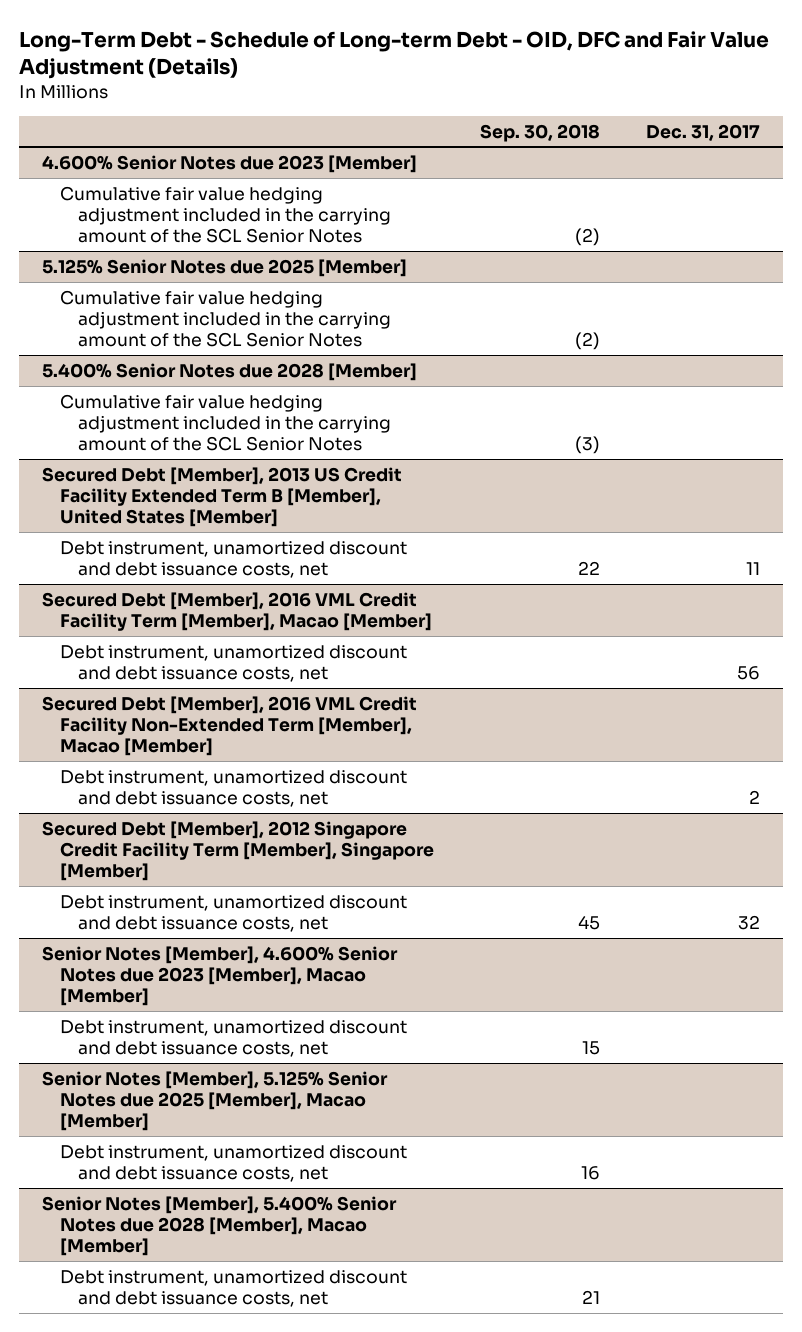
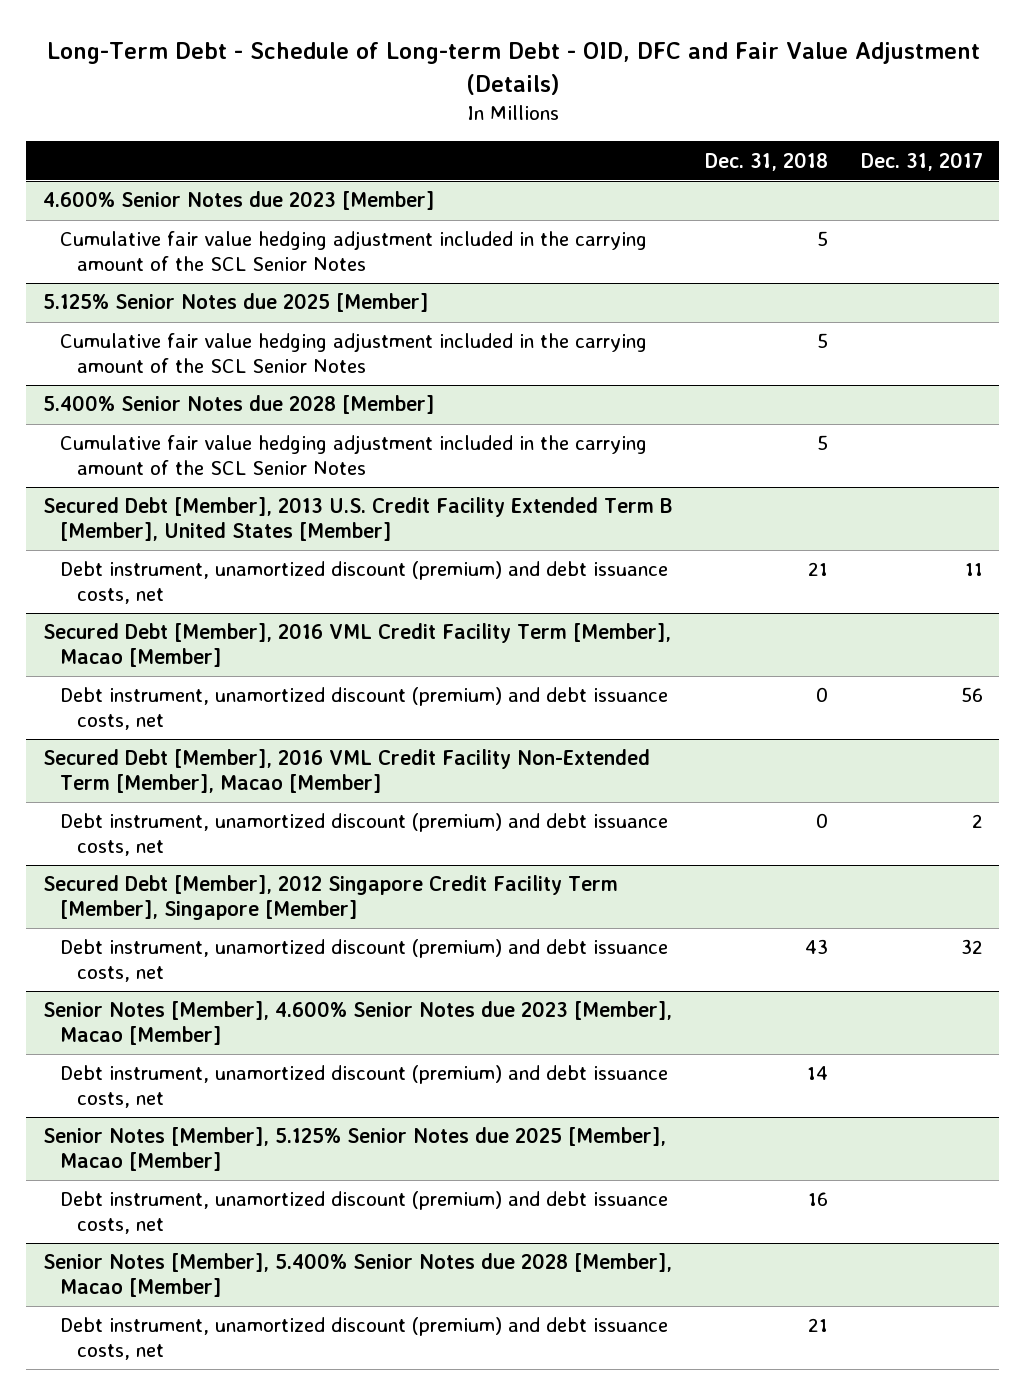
- | Sep. 30, 2018 | Dec. 31, 2017
+ | Dec. 31, 2018 | Dec. 31, 2017
- Secured Debt [Member], 2013 US Credit Facility Extended Term B [Member], United States [Member]
- Debt instrument, unamortized discount and debt issuance costs, net | 22 | 11
+ Secured Debt [Member], 2013 U.S. Credit Facility Extended Term B [Member], United States [Member]
+ Debt instrument, unamortized discount (premium) and debt issuance costs, net | 21 | 11
@ Secured Debt [Member], 2016 VML Credit Facility Term [Member], Macao [Member]
- Debt instrument, unamortized discount and debt issuance costs, net | | 56
+ Debt instrument, unamortized discount (premium) and debt issuance costs, net | 0 | 56
@ Secured Debt [Member], 2016 VML Credit Facility Non-Extended Term [Member], Macao [Member]
- Debt instrument, unamortized discount and debt issuance costs, net | | 2
+ Debt instrument, unamortized discount (premium) and debt issuance costs, net | 0 | 2
@ Secured Debt [Member], 2012 Singapore Credit Facility Term [Member], Singapore [Member]
- Debt instrument, unamortized discount and debt issuance costs, net | 45 | 32
+ Debt instrument, unamortized discount (premium) and debt issuance costs, net | 43 | 32
@ Senior Notes [Member], 4.600% Senior Notes due 2023 [Member], Macao [Member]
- Debt instrument, unamortized discount and debt issuance costs, net | 15 |
+ Debt instrument, unamortized discount (premium) and debt issuance costs, net | 14 |
@ Senior Notes [Member], 5.125% Senior Notes due 2025 [Member], Macao [Member]
- Debt instrument, unamortized discount and debt issuance costs, net | 16 |
+ Debt instrument, unamortized discount (premium) and debt issuance costs, net | 16 |
@ Senior Notes [Member], 5.400% Senior Notes due 2028 [Member], Macao [Member]
- Debt instrument, unamortized discount and debt issuance costs, net | 21 |
+ Debt instrument, unamortized discount (premium) and debt issuance costs, net | 21 |

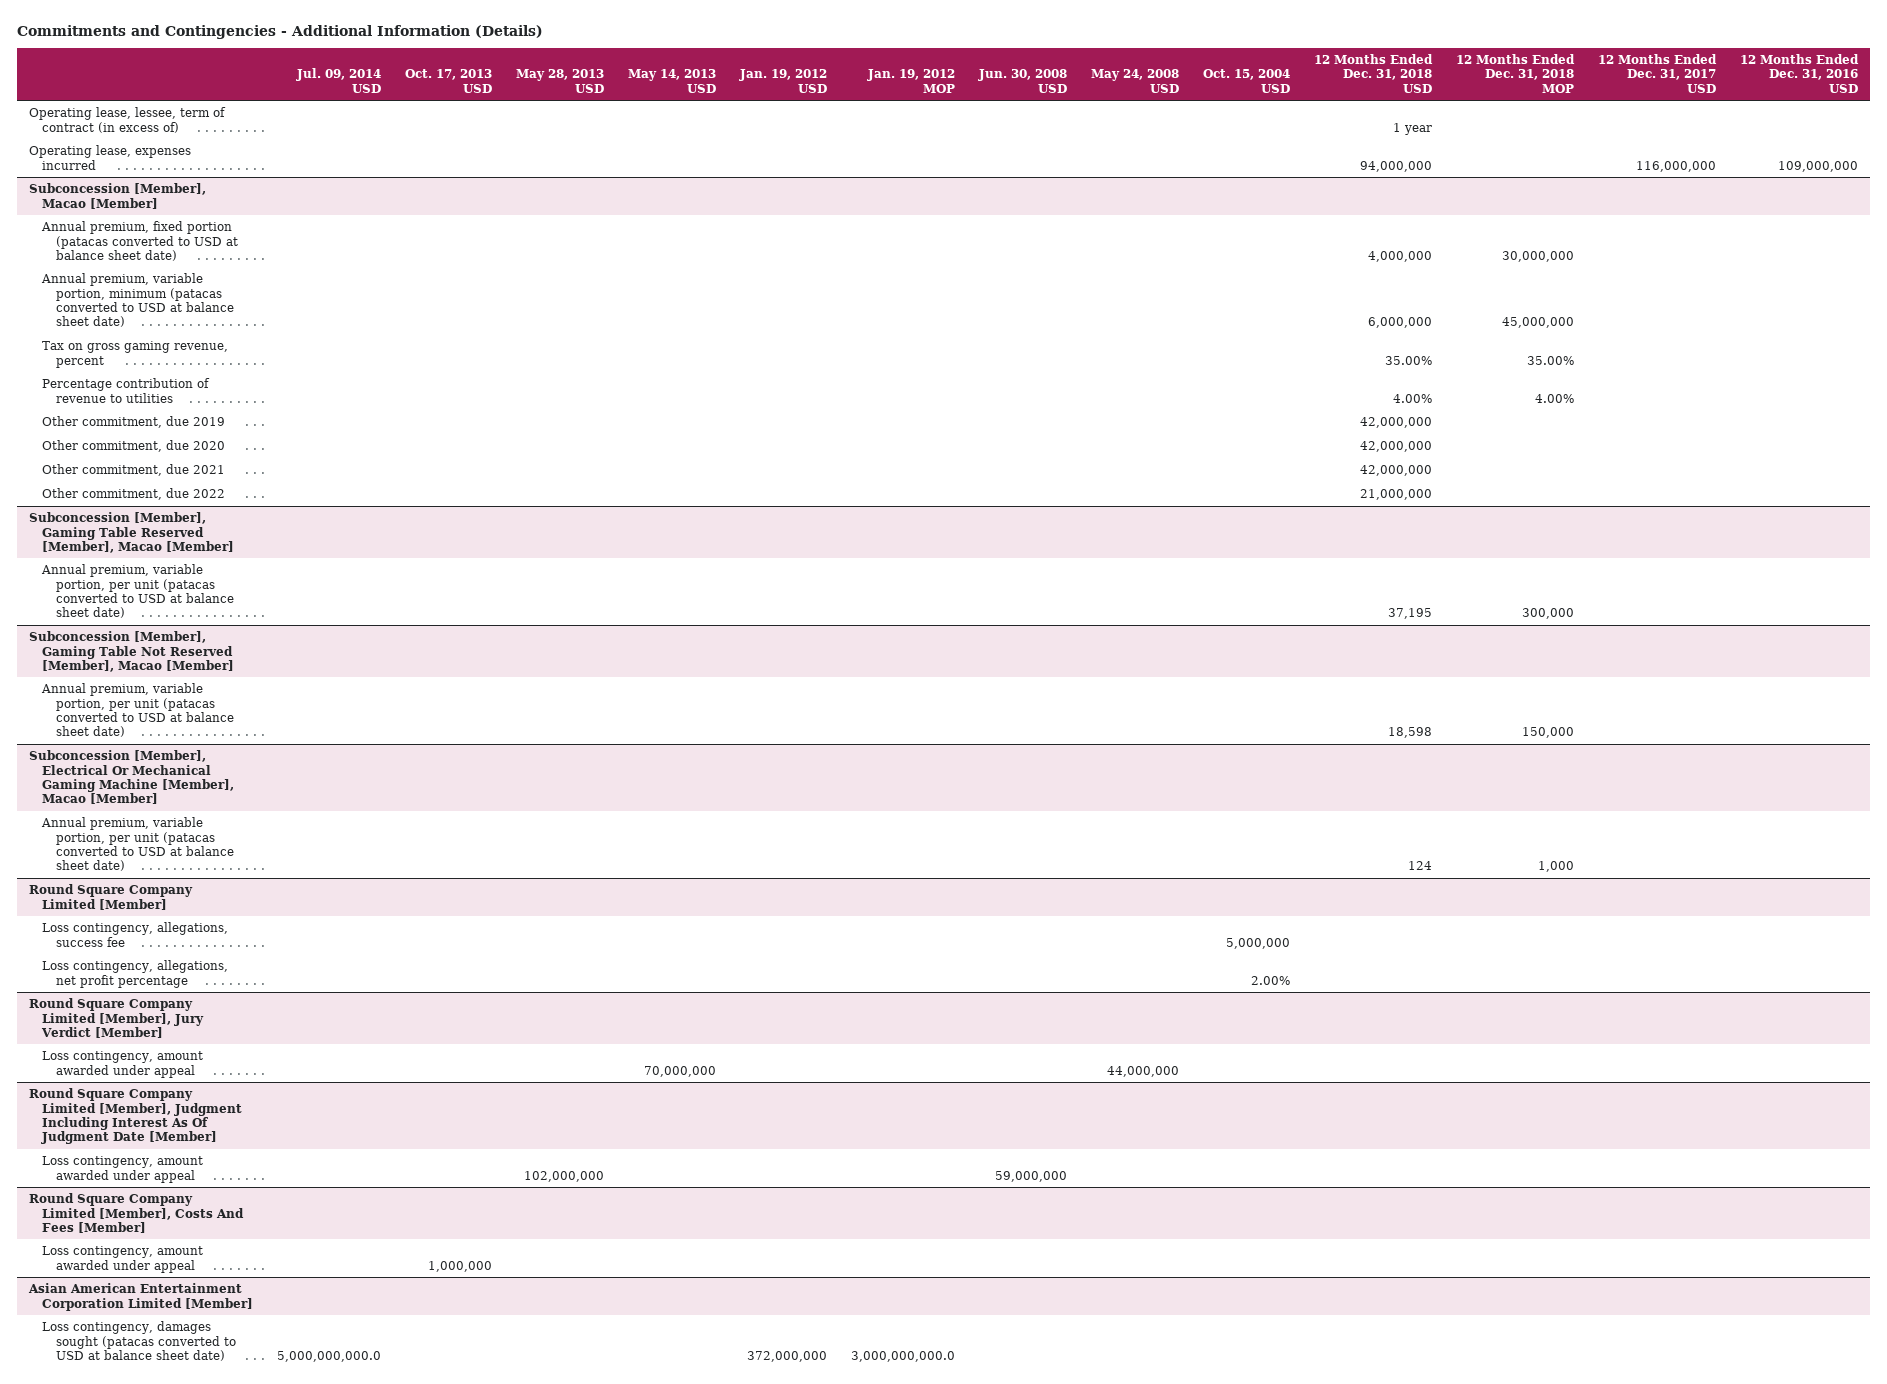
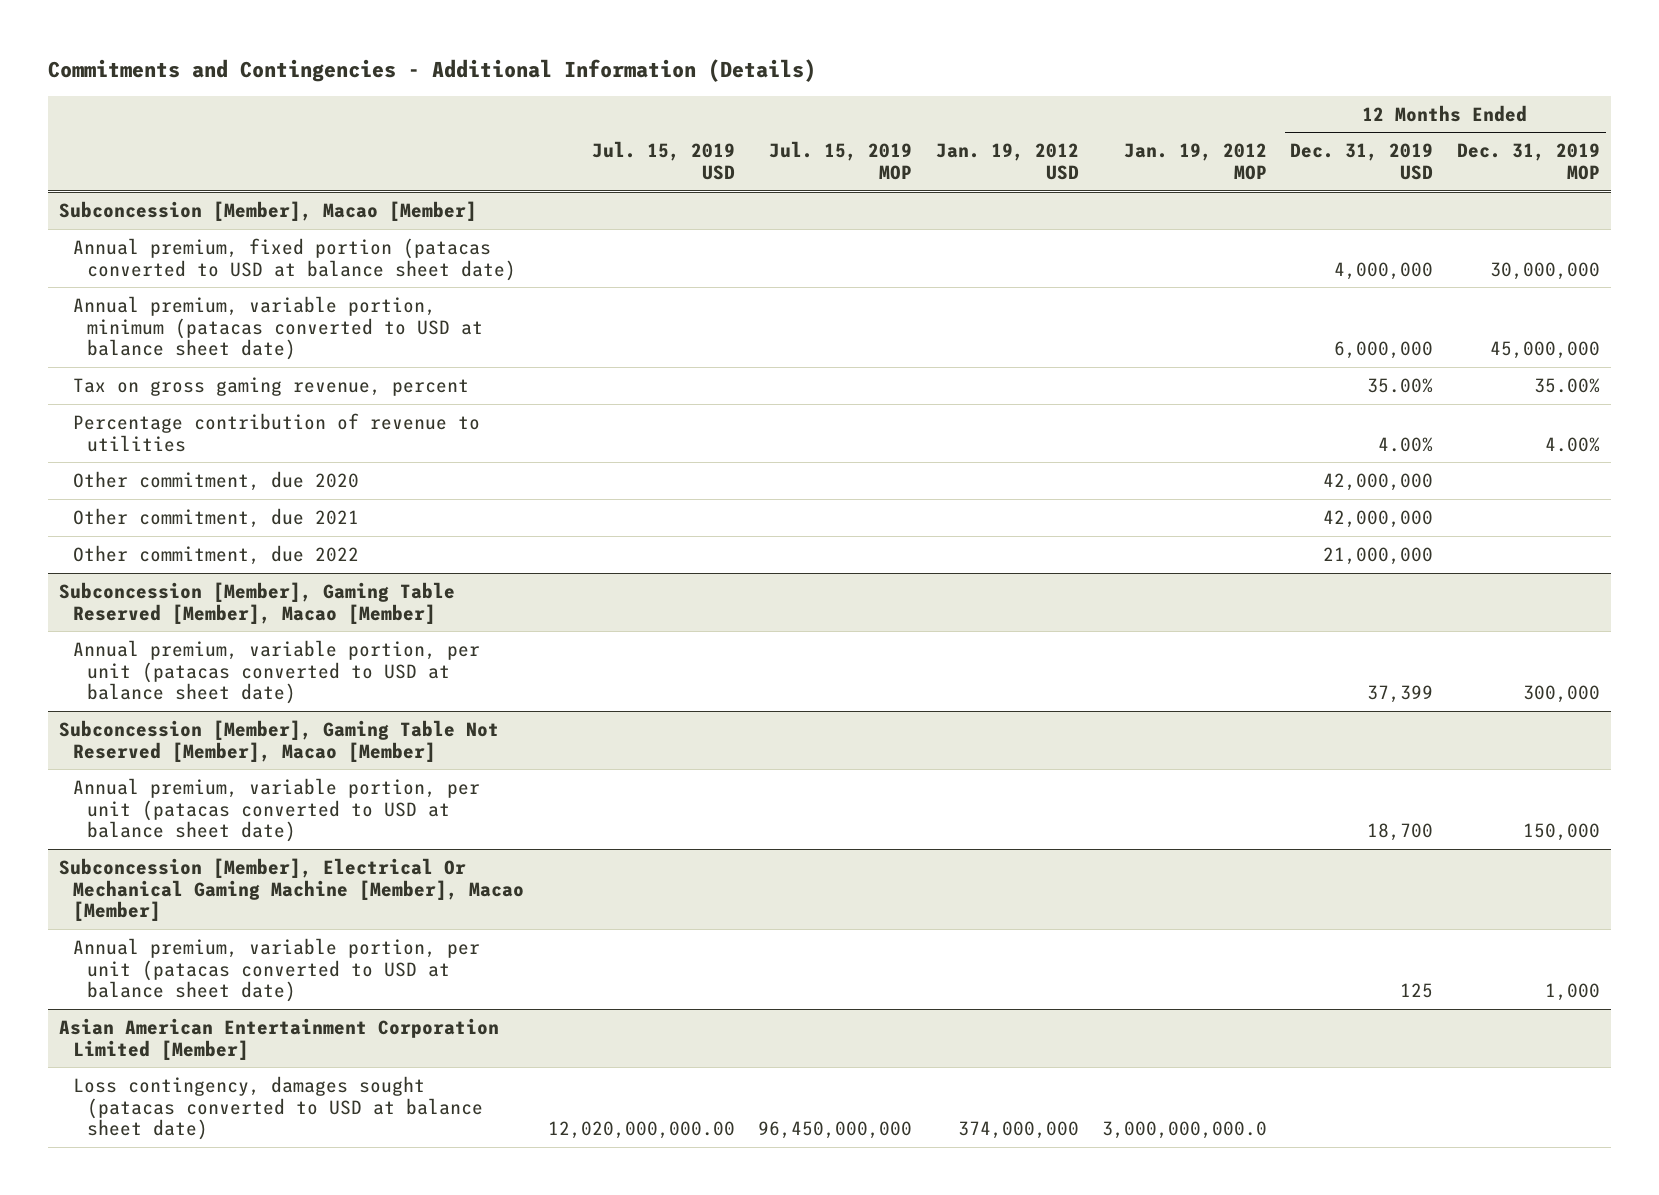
- | Jul. 09, 2014 USD | Oct. 17, 2013 USD | May 28, 2013 USD | May 14, 2013 USD | Jan. 19, 2012 USD | Jan. 19, 2012 MOP | Jun. 30, 2008 USD | May 24, 2008 USD | Oct. 15, 2004 USD | 12 Months Ended Dec. 31, 2018 USD | 12 Months Ended Dec. 31, 2018 MOP | 12 Months Ended Dec. 31, 2017 USD | 12 Months Ended Dec. 31, 2016 USD
+ | Jul. 15, 2019 USD | Jul. 15, 2019 MOP | Jan. 19, 2012 USD | Jan. 19, 2012 MOP | 12 Months Ended Dec. 31, 2019 USD | 12 Months Ended Dec. 31, 2019 MOP
- Operating lease, lessee, term of contract (in excess of) | | | | | | | | | | 1 year | | |
- Operating lease, expenses incurred | | | | | | | | | | 94,000,000 | | 116,000,000 | 109,000,000
@ Subconcession [Member], Macao [Member]
- Other commitment, due 2019 | | | | | | | | | | 42,000,000 | | |
- Round Square Company Limited [Member]
- Loss contingency, allegations, success fee | | | | | | | | | 5,000,000 | | | |
- Loss contingency, allegations, net profit percentage | | | | | | | | | 2.00% | | | |
- Round Square Company Limited [Member], Jury Verdict [Member]
- Loss contingency, amount awarded under appeal | | | | 70,000,000 | | | | 44,000,000 | | | | |
- Round Square Company Limited [Member], Judgment Including Interest As Of Judgment Date [Member]
- Loss contingency, amount awarded under appeal | | | 102,000,000 | | | | 59,000,000 | | | | | |
- Round Square Company Limited [Member], Costs And Fees [Member]
- Loss contingency, amount awarded under appeal | | 1,000,000 | | | | | | | | | | |
@ Asian American Entertainment Corporation Limited [Member]
- Loss contingency, damages sought (patacas converted to USD at balance sheet date) | 5,000,000,000.0 | | | | 372,000,000 | 3,000,000,000.0 | | | | | | |
+ Loss contingency, damages sought (patacas converted to USD at balance sheet date) | 12,020,000,000.00 | 96,450,000,000 | 374,000,000 | 3,000,000,000.0 | |

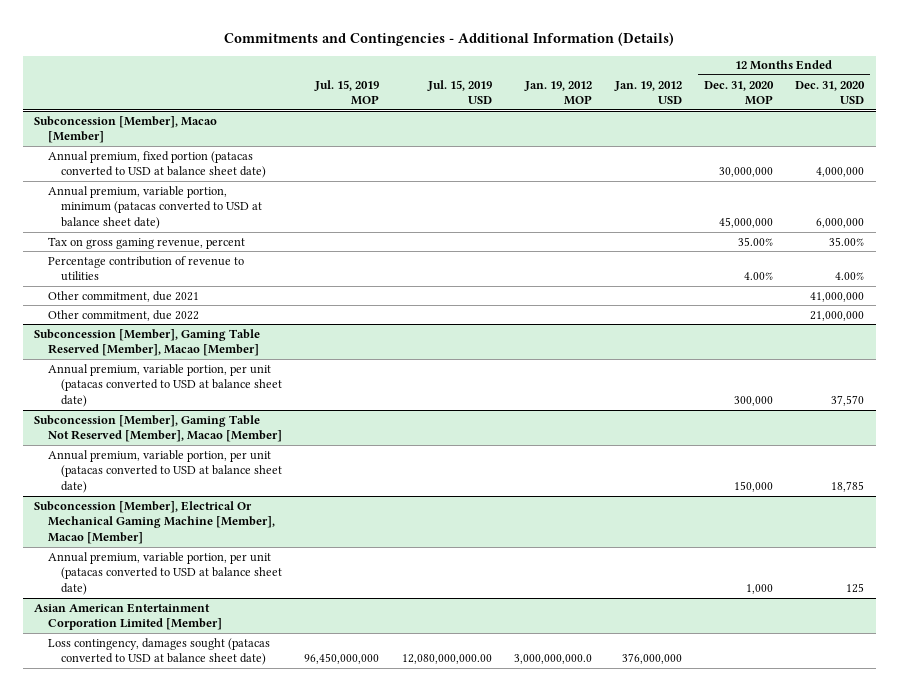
- | Jul. 15, 2019 USD | Jul. 15, 2019 MOP | Jan. 19, 2012 USD | Jan. 19, 2012 MOP | 12 Months Ended Dec. 31, 2019 USD | 12 Months Ended Dec. 31, 2019 MOP
+ | Jul. 15, 2019 MOP | Jul. 15, 2019 USD | Jan. 19, 2012 MOP | Jan. 19, 2012 USD | 12 Months Ended Dec. 31, 2020 MOP | 12 Months Ended Dec. 31, 2020 USD
@ Subconcession [Member], Macao [Member]
- Other commitment, due 2020 | | | | | 42,000,000 |
@ Asian American Entertainment Corporation Limited [Member]
- Loss contingency, damages sought (patacas converted to USD at balance sheet date) | 12,020,000,000.00 | 96,450,000,000 | 374,000,000 | 3,000,000,000.0 | |
+ Loss contingency, damages sought (patacas converted to USD at balance sheet date) | 96,450,000,000 | 12,080,000,000.00 | 3,000,000,000.0 | 376,000,000 | |

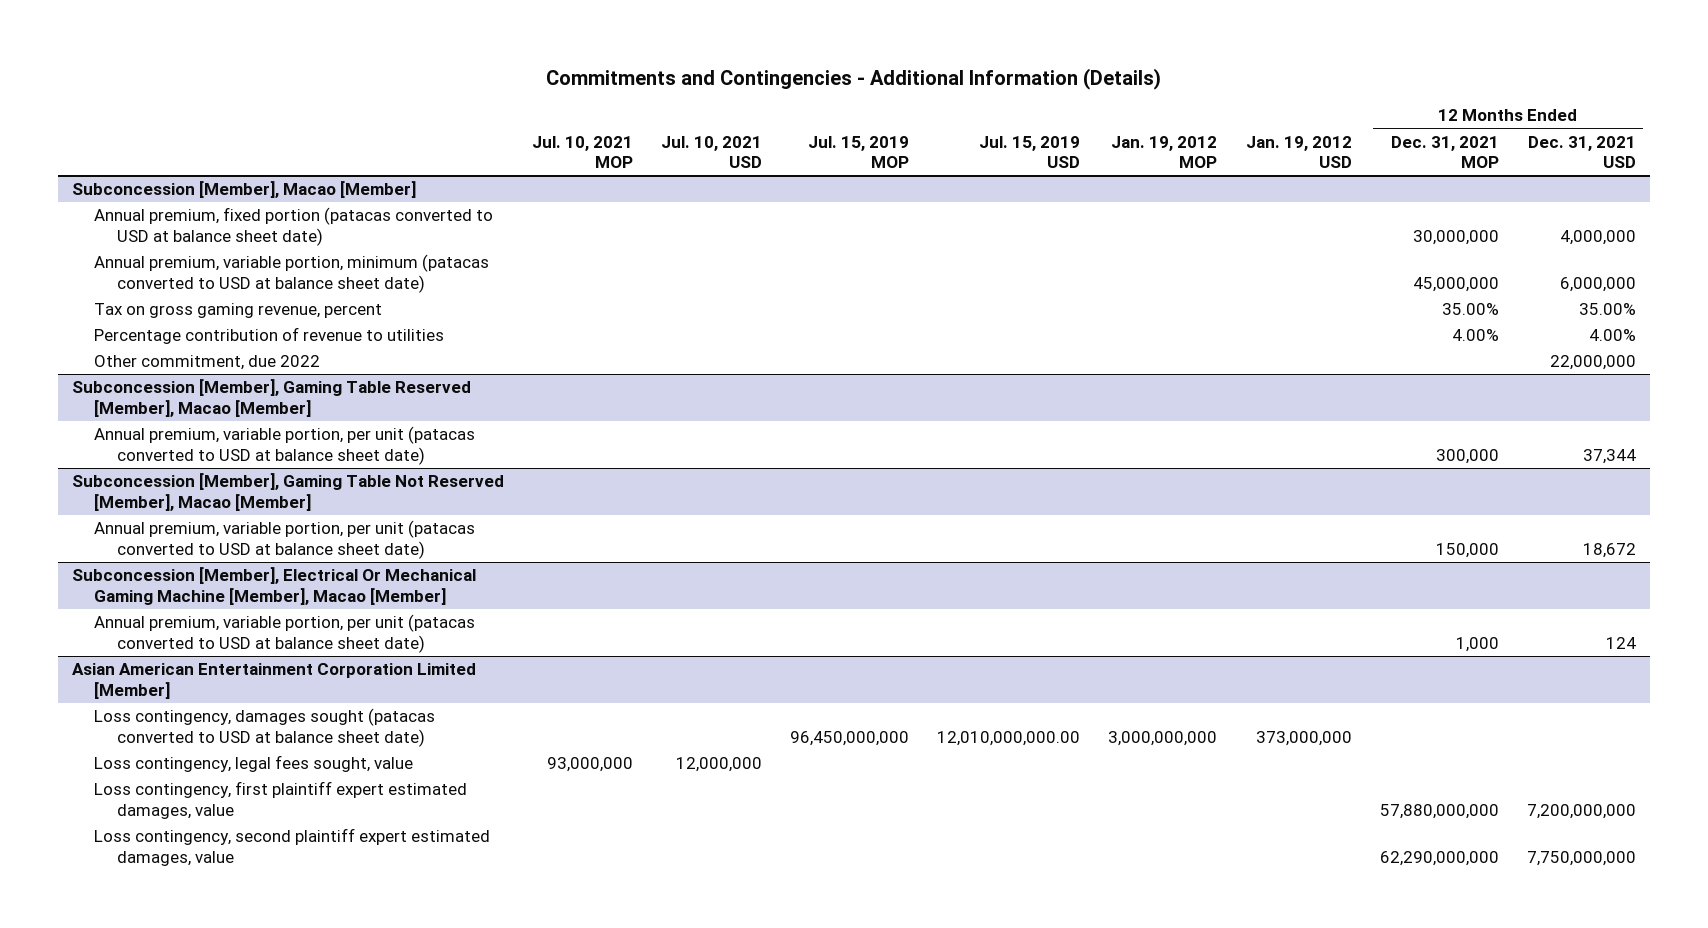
- | Jul. 15, 2019 MOP | Jul. 15, 2019 USD | Jan. 19, 2012 MOP | Jan. 19, 2012 USD | 12 Months Ended Dec. 31, 2020 MOP | 12 Months Ended Dec. 31, 2020 USD
+ | Jul. 10, 2021 MOP | Jul. 10, 2021 USD | Jul. 15, 2019 MOP | Jul. 15, 2019 USD | Jan. 19, 2012 MOP | Jan. 19, 2012 USD | 12 Months Ended Dec. 31, 2021 MOP | 12 Months Ended Dec. 31, 2021 USD
@ Subconcession [Member], Macao [Member]
- Other commitment, due 2021 | | | | | | 41,000,000
@ Asian American Entertainment Corporation Limited [Member]
- Loss contingency, damages sought (patacas converted to USD at balance sheet date) | 96,450,000,000 | 12,080,000,000.00 | 3,000,000,000.0 | 376,000,000 | |
+ Loss contingency, damages sought (patacas converted to USD at balance sheet date) | | | 96,450,000,000 | 12,010,000,000.00 | 3,000,000,000 | 373,000,000 | |
+ Loss contingency, legal fees sought, value | 93,000,000 | 12,000,000 | | | | | |
+ Loss contingency, first plaintiff expert estimated damages, value | | | | | | | 57,880,000,000 | 7,200,000,000
+ Loss contingency, second plaintiff expert estimated damages, value | | | | | | | 62,290,000,000 | 7,750,000,000

